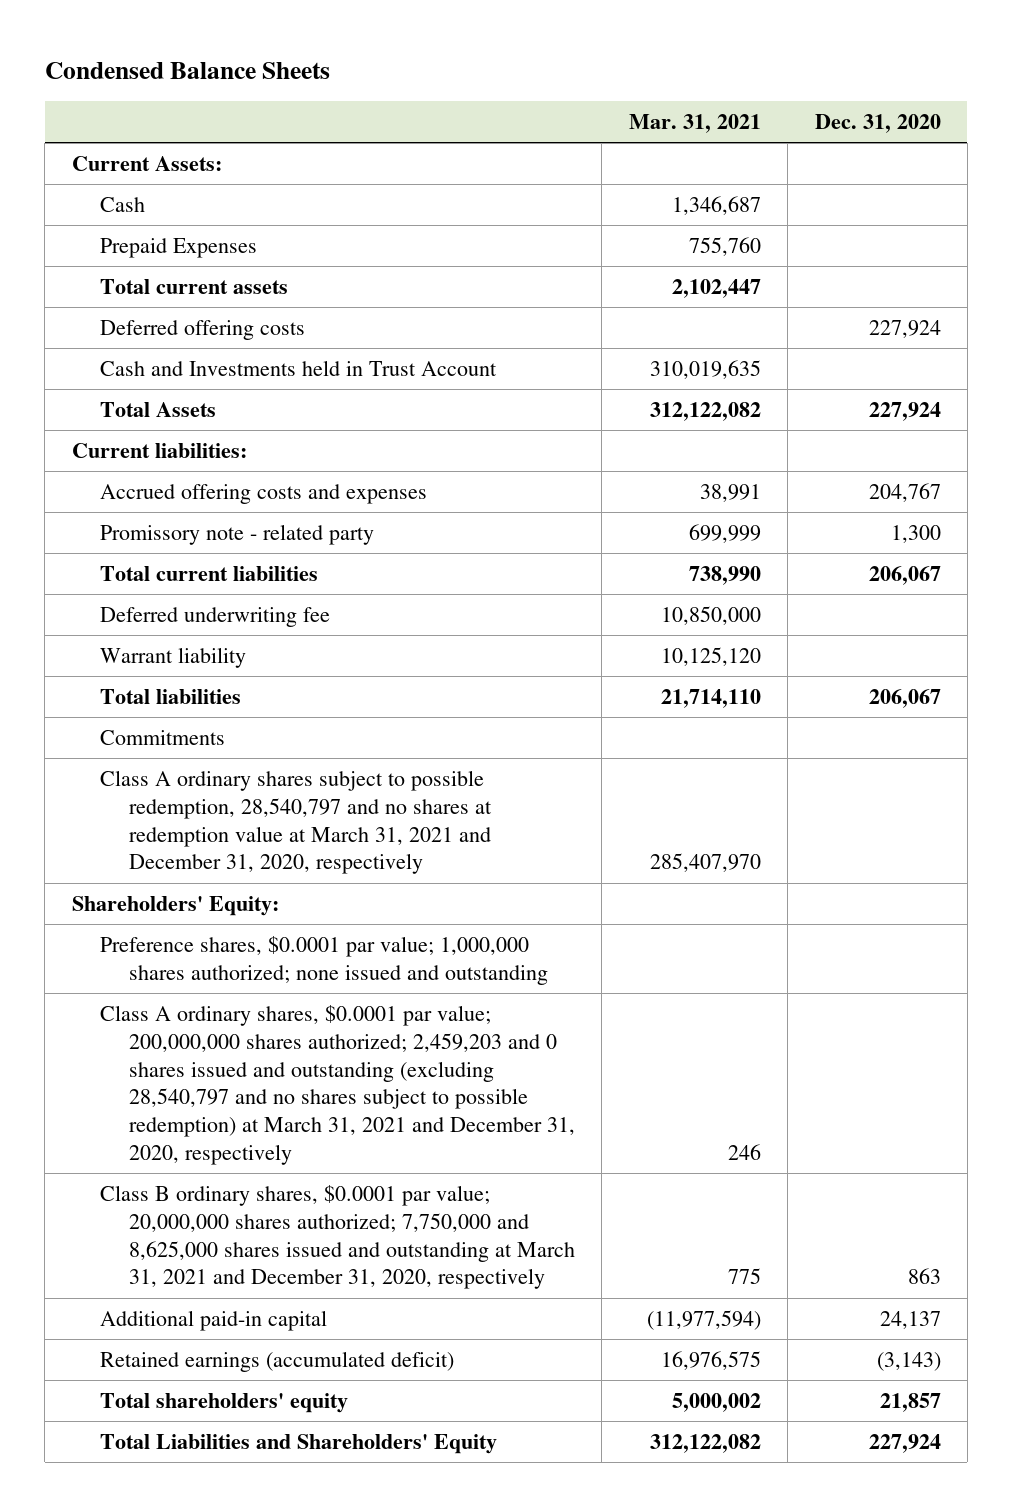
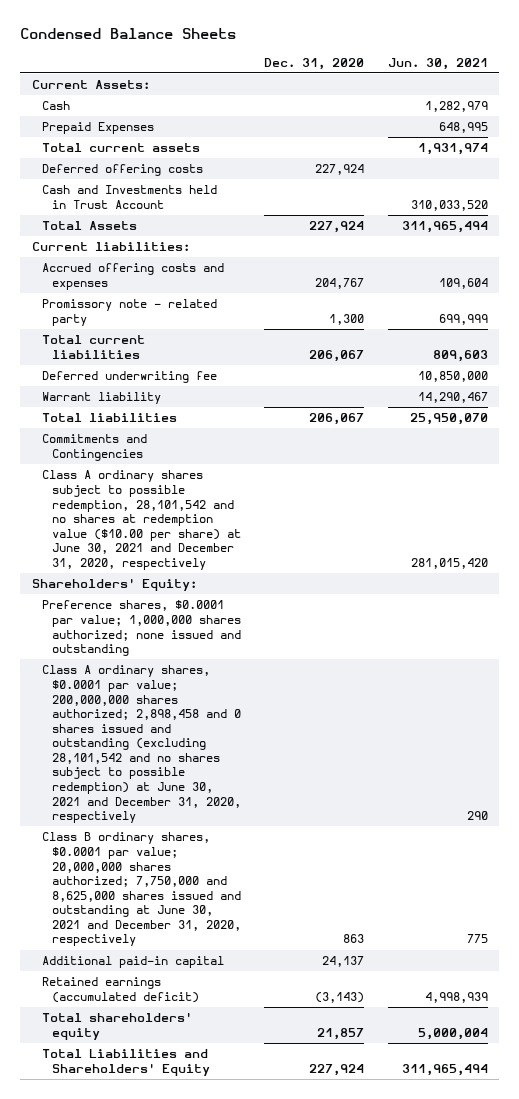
- | Mar. 31, 2021 | Dec. 31, 2020
+ | Dec. 31, 2020 | Jun. 30, 2021
- Commitments
- Class A ordinary shares subject to possible redemption, 28,540,797 and no shares at redemption value at March 31, 2021 and December 31, 2020, respectively | 285,407,970 |
+ Commitments and Contingencies
+ Class A ordinary shares subject to possible redemption, 28,101,542 and no shares at redemption value ($10.00 per share) at June 30, 2021 and December 31, 2020, respectively | | 281,015,420
- Class A ordinary shares, $0.0001 par value; 200,000,000 shares authorized; 2,459,203 and 0 shares issued and outstanding (excluding 28,540,797 and no shares subject to possible redemption) at March 31, 2021 and December 31, 2020, respectively | 246 |
- Class B ordinary shares, $0.0001 par value; 20,000,000 shares authorized; 7,750,000 and 8,625,000 shares issued and outstanding at March 31, 2021 and December 31, 2020, respectively | 775 | 863
+ Class A ordinary shares, $0.0001 par value; 200,000,000 shares authorized; 2,898,458 and 0 shares issued and outstanding (excluding 28,101,542 and no shares subject to possible redemption) at June 30, 2021 and December 31, 2020, respectively | | 290
+ Class B ordinary shares, $0.0001 par value; 20,000,000 shares authorized; 7,750,000 and 8,625,000 shares issued and outstanding at June 30, 2021 and December 31, 2020, respectively | 863 | 775

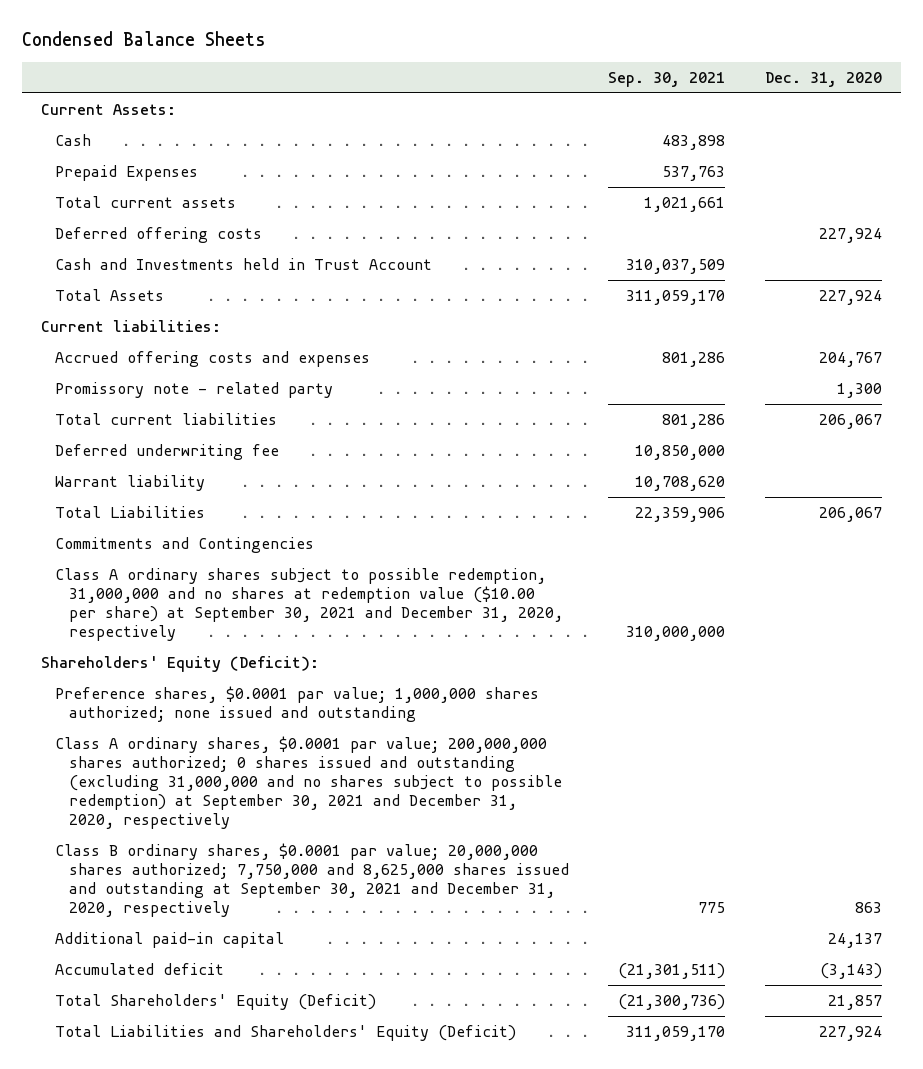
- | Dec. 31, 2020 | Jun. 30, 2021
+ | Sep. 30, 2021 | Dec. 31, 2020
- Total liabilities | 206,067 | 25,950,070
+ Total Liabilities | 22,359,906 | 206,067
- Class A ordinary shares subject to possible redemption, 28,101,542 and no shares at redemption value ($10.00 per share) at June 30, 2021 and December 31, 2020, respectively | | 281,015,420
- Shareholders' Equity:
+ Class A ordinary shares subject to possible redemption, 31,000,000 and no shares at redemption value ($10.00 per share) at September 30, 2021 and December 31, 2020, respectively | 310,000,000 |
+ Shareholders' Equity (Deficit):
- Class A ordinary shares, $0.0001 par value; 200,000,000 shares authorized; 2,898,458 and 0 shares issued and outstanding (excluding 28,101,542 and no shares subject to possible redemption) at June 30, 2021 and December 31, 2020, respectively | | 290
- Class B ordinary shares, $0.0001 par value; 20,000,000 shares authorized; 7,750,000 and 8,625,000 shares issued and outstanding at June 30, 2021 and December 31, 2020, respectively | 863 | 775
+ Class A ordinary shares, $0.0001 par value; 200,000,000 shares authorized; 0 shares issued and outstanding (excluding 31,000,000 and no shares subject to possible redemption) at September 30, 2021 and December 31, 2020, respectively
+ Class B ordinary shares, $0.0001 par value; 20,000,000 shares authorized; 7,750,000 and 8,625,000 shares issued and outstanding at September 30, 2021 and December 31, 2020, respectively | 775 | 863
- Retained earnings (accumulated deficit) | (3,143) | 4,998,939
- Total shareholders' equity | 21,857 | 5,000,004
- Total Liabilities and Shareholders' Equity | 227,924 | 311,965,494
+ Accumulated deficit | (21,301,511) | (3,143)
+ Total Shareholders' Equity (Deficit) | (21,300,736) | 21,857
+ Total Liabilities and Shareholders' Equity (Deficit) | 311,059,170 | 227,924

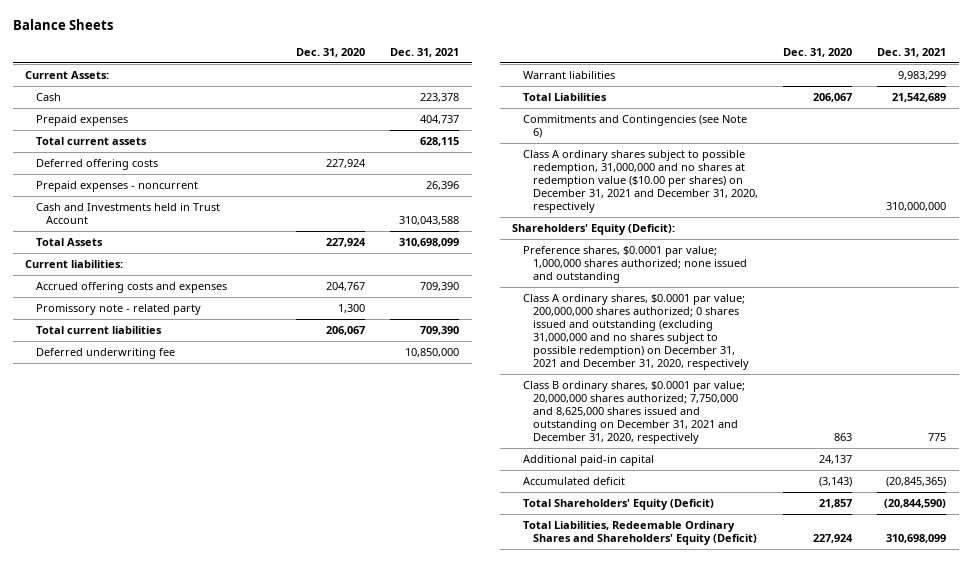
- Condensed Balance Sheets
+ Balance Sheets
- | Sep. 30, 2021 | Dec. 31, 2020
+ | Dec. 31, 2020 | Dec. 31, 2021
- Prepaid Expenses | 537,763 |
+ Prepaid expenses | | 404,737
+ Prepaid expenses - noncurrent | | 26,396
- Warrant liability | 10,708,620 |
+ Warrant liabilities | | 9,983,299
- Commitments and Contingencies
- Class A ordinary shares subject to possible redemption, 31,000,000 and no shares at redemption value ($10.00 per share) at September 30, 2021 and December 31, 2020, respectively | 310,000,000 |
+ Commitments and Contingencies (see Note 6)
+ Class A ordinary shares subject to possible redemption, 31,000,000 and no shares at redemption value ($10.00 per shares) on December 31, 2021 and December 31, 2020, respectively | | 310,000,000
- Class A ordinary shares, $0.0001 par value; 200,000,000 shares authorized; 0 shares issued and outstanding (excluding 31,000,000 and no shares subject to possible redemption) at September 30, 2021 and December 31, 2020, respectively
- Class B ordinary shares, $0.0001 par value; 20,000,000 shares authorized; 7,750,000 and 8,625,000 shares issued and outstanding at September 30, 2021 and December 31, 2020, respectively | 775 | 863
+ Class A ordinary shares, $0.0001 par value; 200,000,000 shares authorized; 0 shares issued and outstanding (excluding 31,000,000 and no shares subject to possible redemption) on December 31, 2021 and December 31, 2020, respectively
+ Class B ordinary shares, $0.0001 par value; 20,000,000 shares authorized; 7,750,000 and 8,625,000 shares issued and outstanding on December 31, 2021 and December 31, 2020, respectively | 863 | 775
- Total Liabilities and Shareholders' Equity (Deficit) | 311,059,170 | 227,924
+ Total Liabilities, Redeemable Ordinary Shares and Shareholders' Equity (Deficit) | 227,924 | 310,698,099

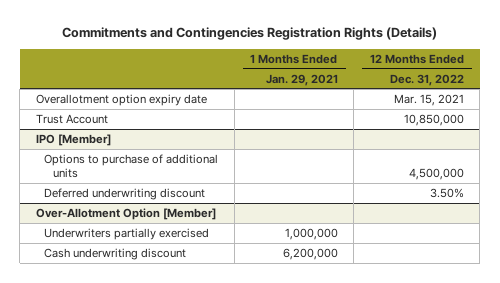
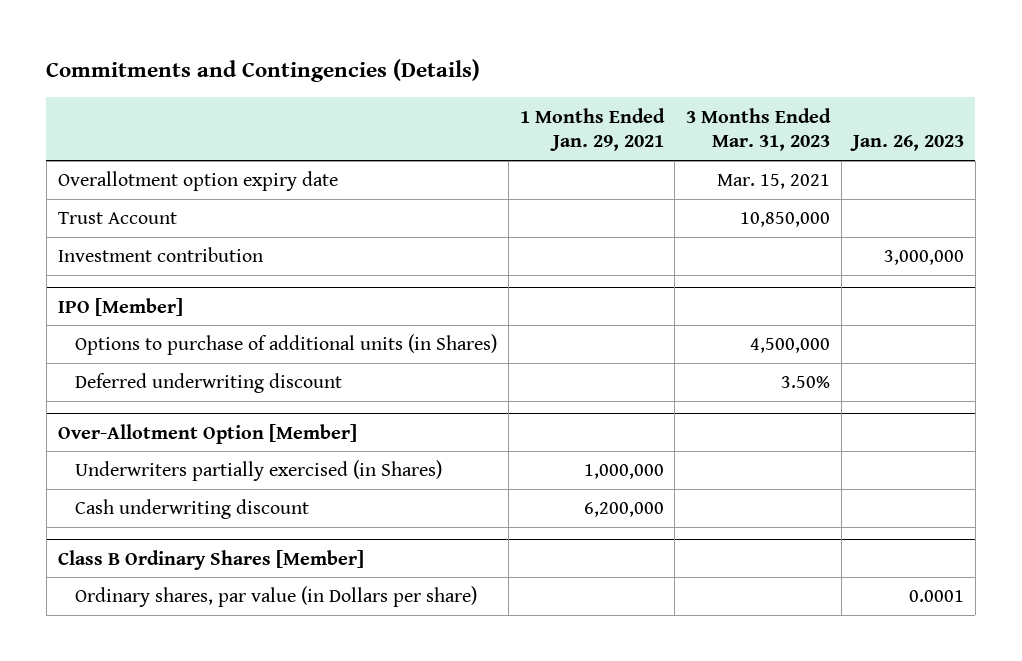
- Commitments and Contingencies Registration Rights (Details)
+ Commitments and Contingencies (Details)
- | 1 Months Ended Jan. 29, 2021 | 12 Months Ended Dec. 31, 2022
+ | 1 Months Ended Jan. 29, 2021 | 3 Months Ended Mar. 31, 2023 | Jan. 26, 2023
+ Investment contribution | | | 3,000,000
@ IPO [Member]
- Options to purchase of additional units | | 4,500,000
+ Options to purchase of additional units (in Shares) | | 4,500,000 |
@ Over-Allotment Option [Member]
- Underwriters partially exercised | 1,000,000 |
+ Underwriters partially exercised (in Shares) | 1,000,000 | |
+ Class B Ordinary Shares [Member]
+ Ordinary shares, par value (in Dollars per share) | | | 0.0001

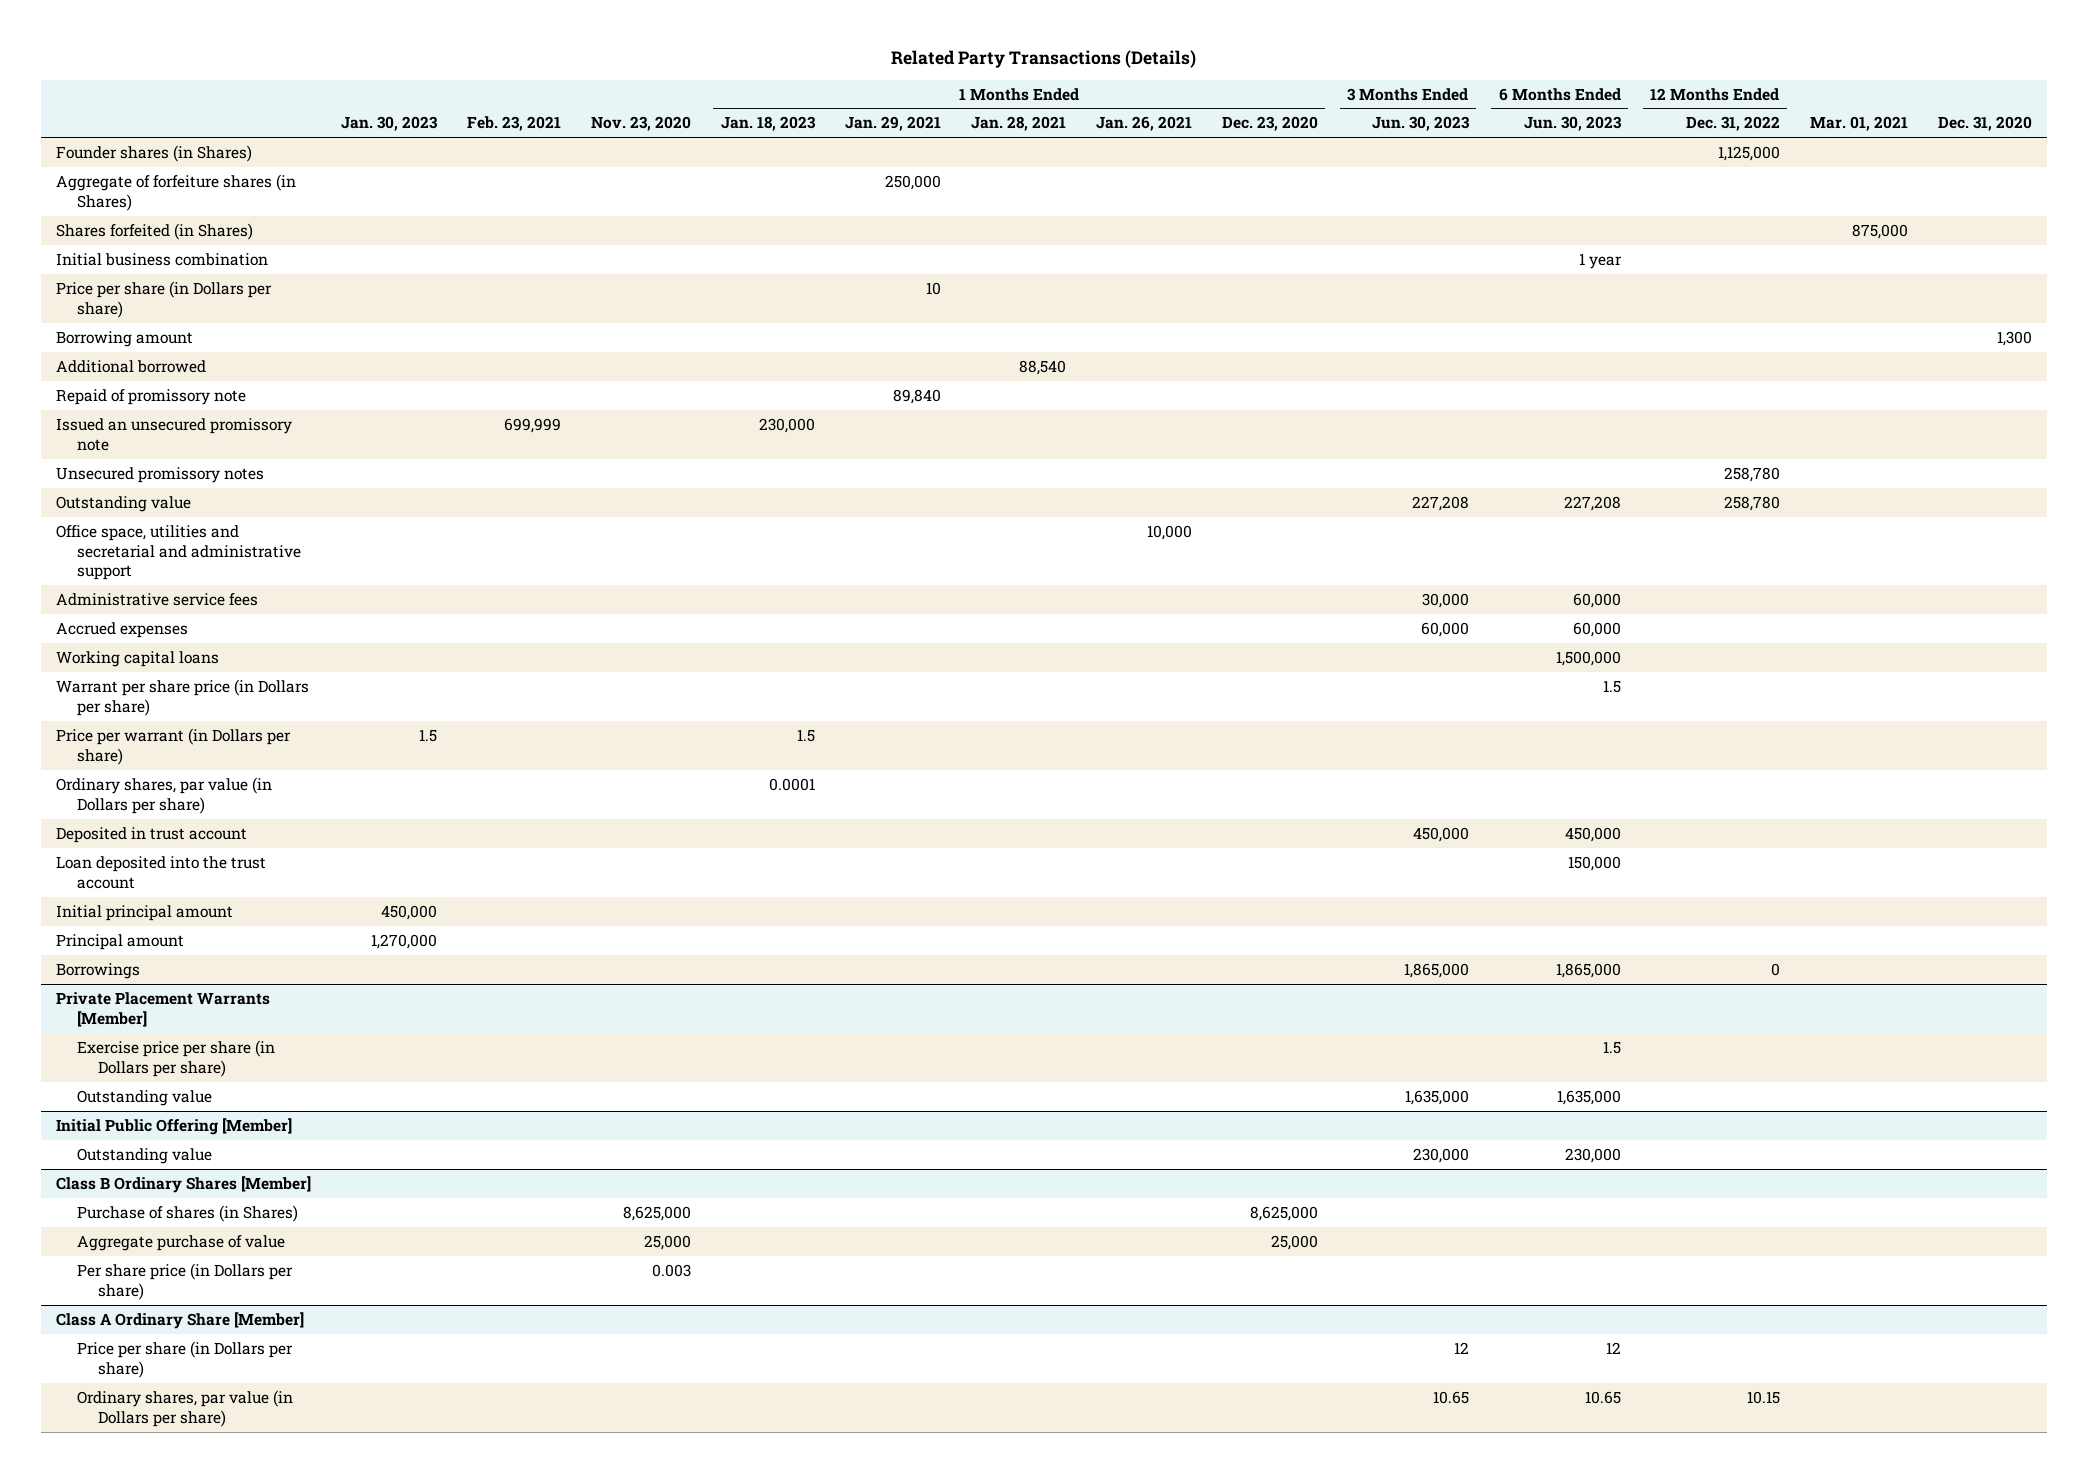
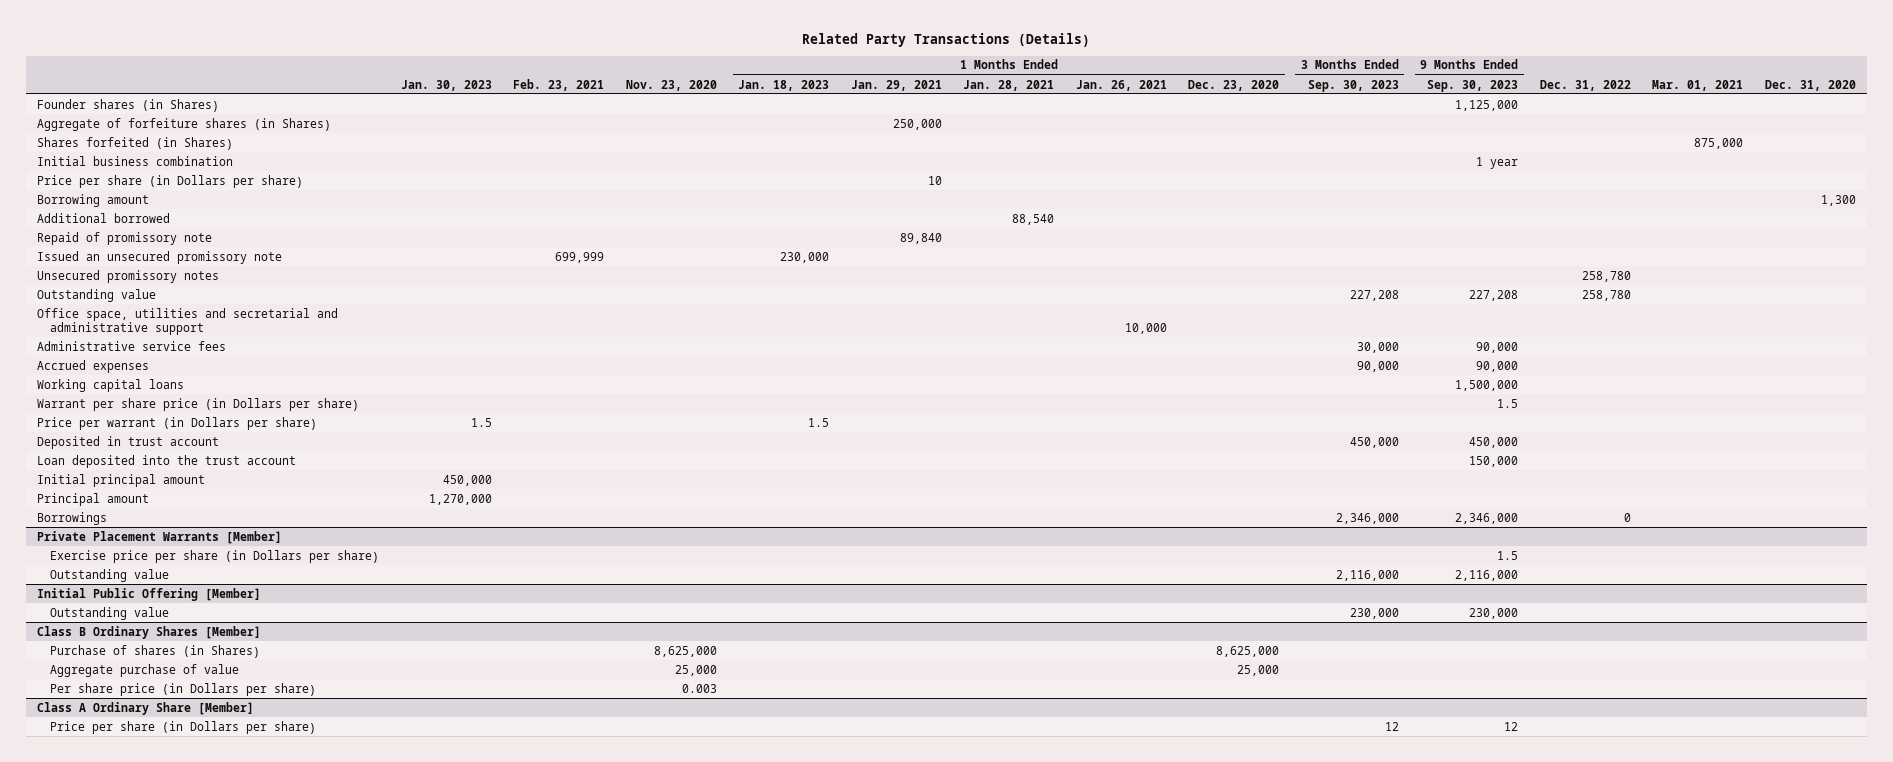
- | Jan. 30, 2023 | Feb. 23, 2021 | Nov. 23, 2020 | 1 Months Ended Jan. 18, 2023 | 1 Months Ended Jan. 29, 2021 | 1 Months Ended Jan. 28, 2021 | 1 Months Ended Jan. 26, 2021 | 1 Months Ended Dec. 23, 2020 | 3 Months Ended Jun. 30, 2023 | 6 Months Ended Jun. 30, 2023 | 12 Months Ended Dec. 31, 2022 | Mar. 01, 2021 | Dec. 31, 2020
+ | Jan. 30, 2023 | Feb. 23, 2021 | Nov. 23, 2020 | 1 Months Ended Jan. 18, 2023 | 1 Months Ended Jan. 29, 2021 | 1 Months Ended Jan. 28, 2021 | 1 Months Ended Jan. 26, 2021 | 1 Months Ended Dec. 23, 2020 | 3 Months Ended Sep. 30, 2023 | 9 Months Ended Sep. 30, 2023 | Dec. 31, 2022 | Mar. 01, 2021 | Dec. 31, 2020
- Ordinary shares, par value (in Dollars per share) | | | | 0.0001 | | | | | | | | |
@ Class A Ordinary Share [Member]
- Ordinary shares, par value (in Dollars per share) | | | | | | | | | 10.65 | 10.65 | 10.15 | |

